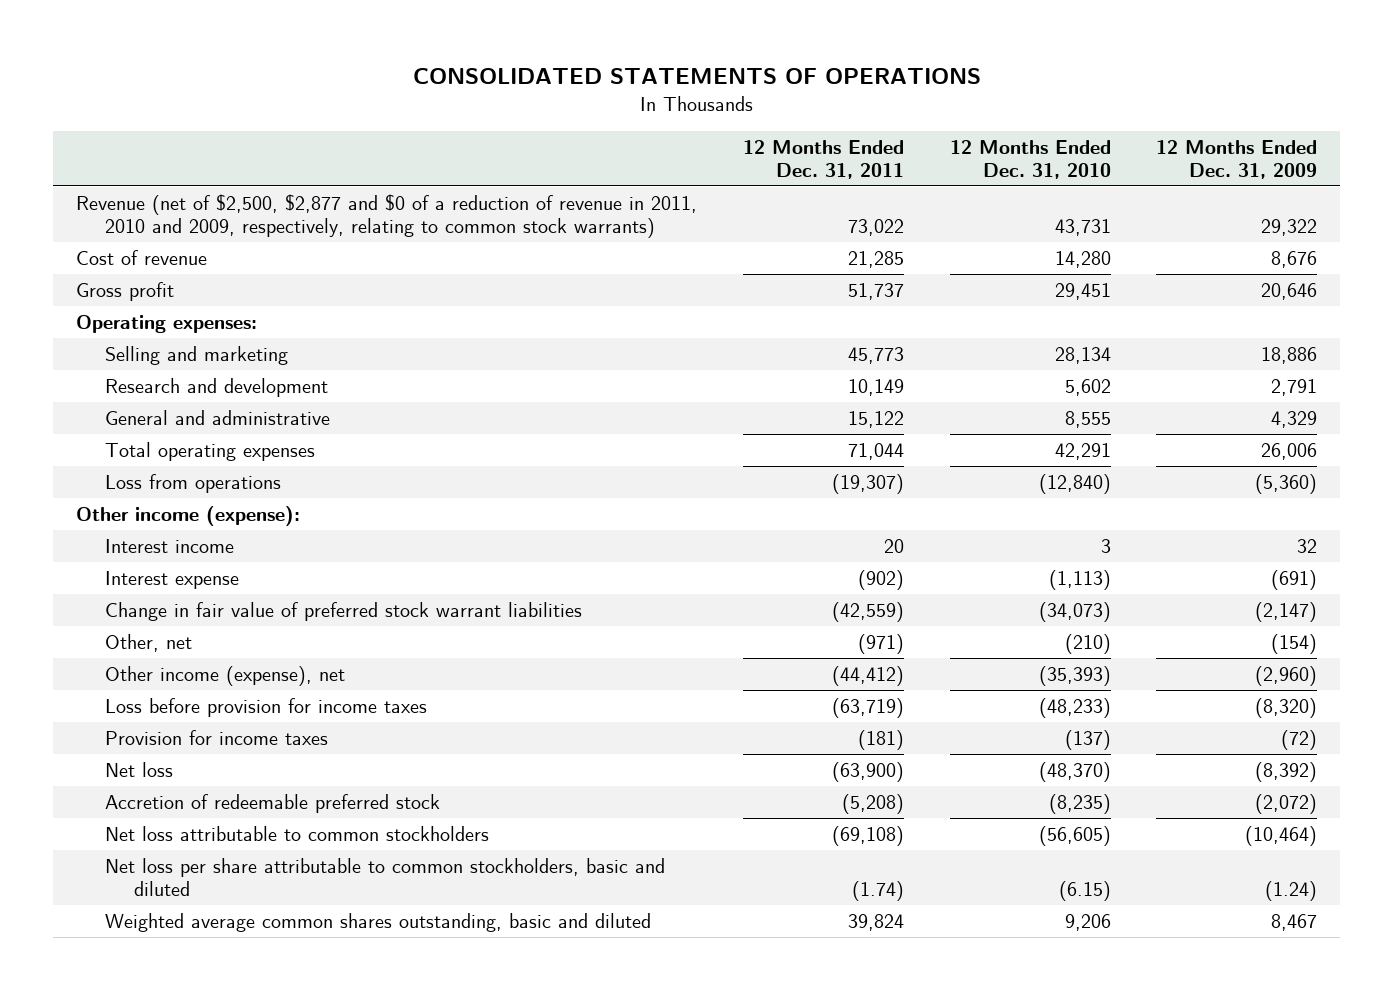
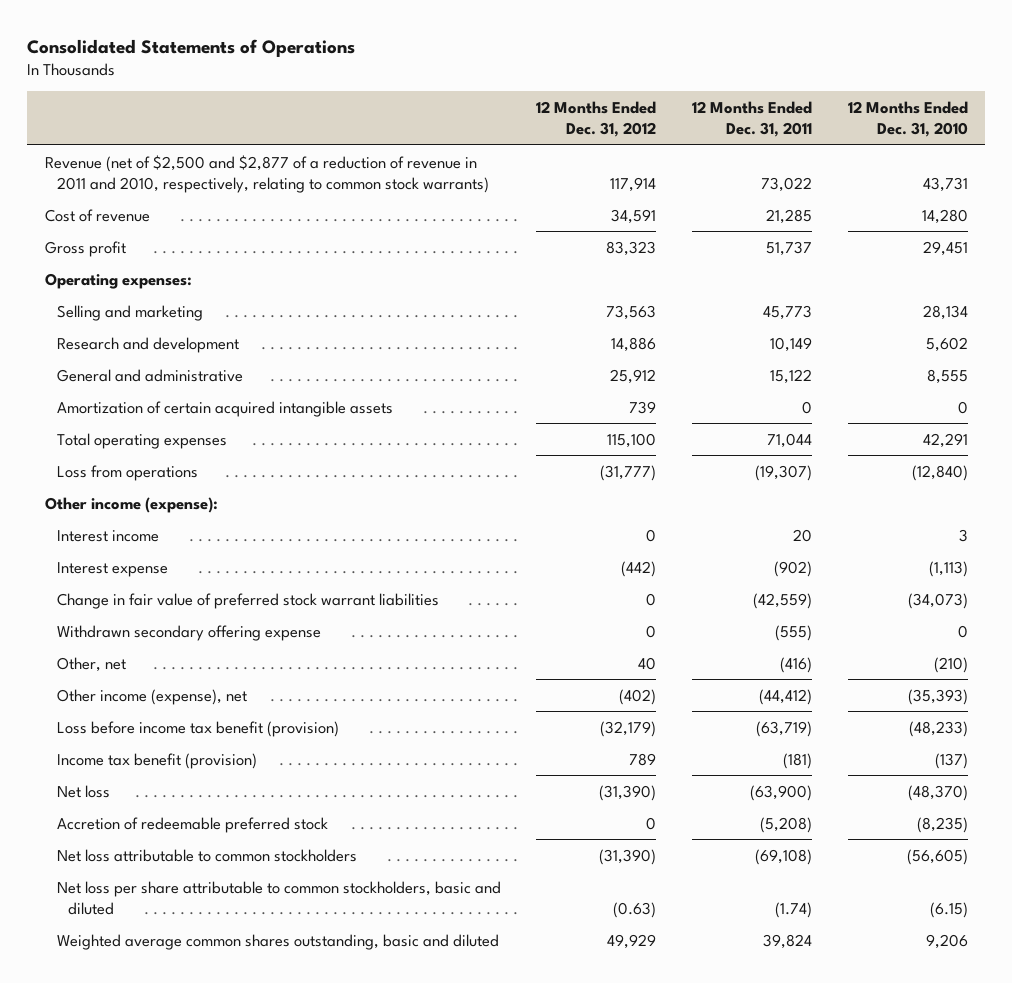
- CONSOLIDATED STATEMENTS OF OPERATIONS
+ Consolidated Statements of Operations
- | 12 Months Ended Dec. 31, 2011 | 12 Months Ended Dec. 31, 2010 | 12 Months Ended Dec. 31, 2009
+ | 12 Months Ended Dec. 31, 2012 | 12 Months Ended Dec. 31, 2011 | 12 Months Ended Dec. 31, 2010
- Revenue (net of $2,500, $2,877 and $0 of a reduction of revenue in 2011, 2010 and 2009, respectively, relating to common stock warrants) | 73,022 | 43,731 | 29,322
+ Revenue (net of $2,500 and $2,877 of a reduction of revenue in 2011 and 2010, respectively, relating to common stock warrants) | 117,914 | 73,022 | 43,731
+ Amortization of certain acquired intangible assets | 739 | 0 | 0
- Other, net | (971) | (210) | (154)
+ Withdrawn secondary offering expense | 0 | (555) | 0
+ Other, net | 40 | (416) | (210)
- Loss before provision for income taxes | (63,719) | (48,233) | (8,320)
- Provision for income taxes | (181) | (137) | (72)
+ Loss before income tax benefit (provision) | (32,179) | (63,719) | (48,233)
+ Income tax benefit (provision) | 789 | (181) | (137)

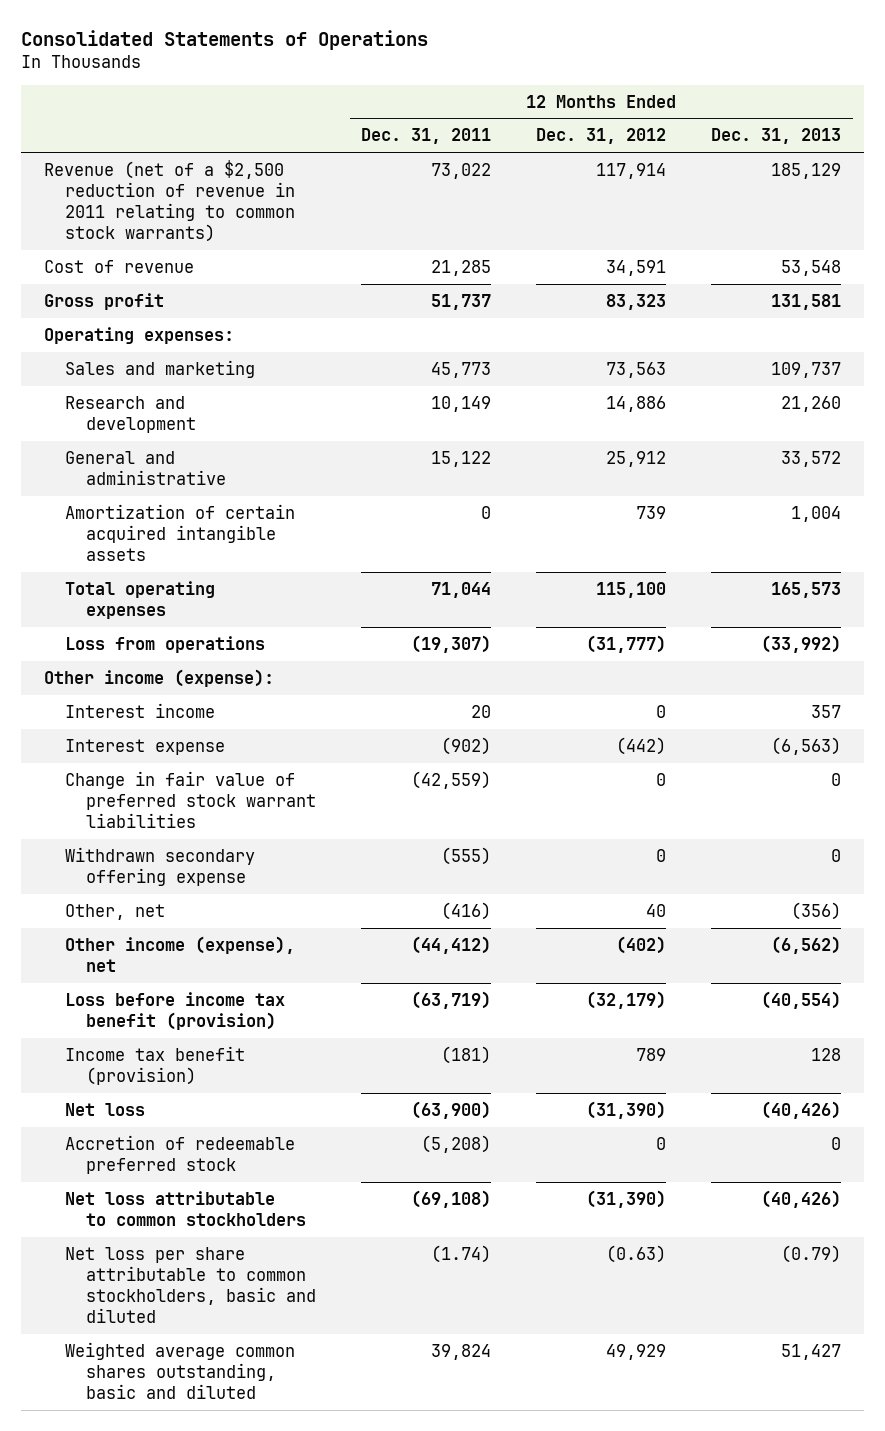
- | 12 Months Ended Dec. 31, 2012 | 12 Months Ended Dec. 31, 2011 | 12 Months Ended Dec. 31, 2010
+ | 12 Months Ended Dec. 31, 2011 | 12 Months Ended Dec. 31, 2012 | 12 Months Ended Dec. 31, 2013
- Revenue (net of $2,500 and $2,877 of a reduction of revenue in 2011 and 2010, respectively, relating to common stock warrants) | 117,914 | 73,022 | 43,731
+ Revenue (net of a $2,500 reduction of revenue in 2011 relating to common stock warrants) | 73,022 | 117,914 | 185,129
- Selling and marketing | 73,563 | 45,773 | 28,134
+ Sales and marketing | 45,773 | 73,563 | 109,737

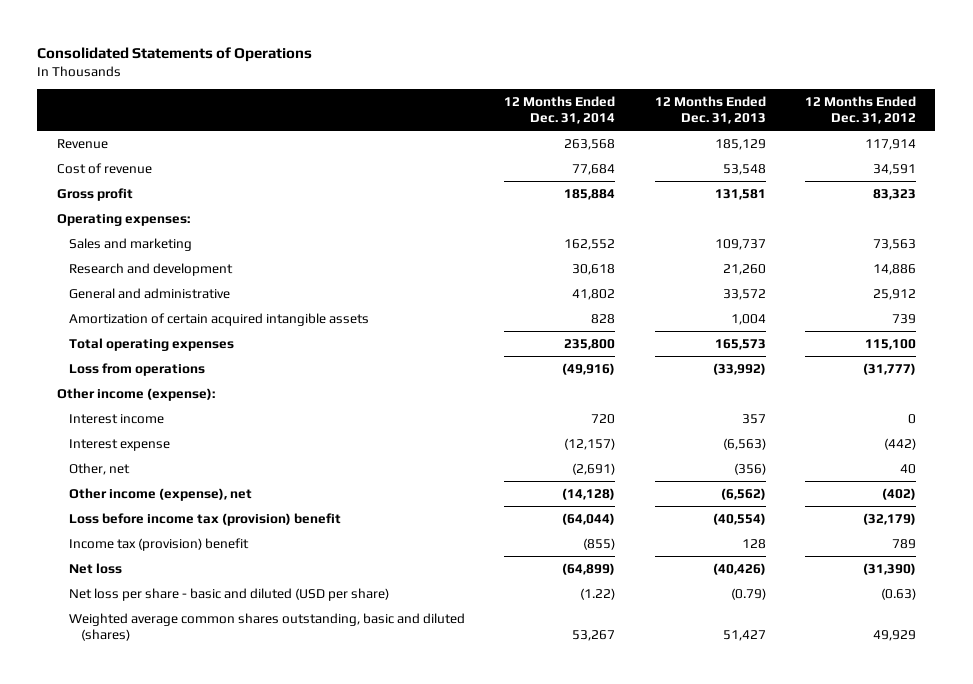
- | 12 Months Ended Dec. 31, 2011 | 12 Months Ended Dec. 31, 2012 | 12 Months Ended Dec. 31, 2013
+ | 12 Months Ended Dec. 31, 2014 | 12 Months Ended Dec. 31, 2013 | 12 Months Ended Dec. 31, 2012
- Revenue (net of a $2,500 reduction of revenue in 2011 relating to common stock warrants) | 73,022 | 117,914 | 185,129
+ Revenue | 263,568 | 185,129 | 117,914
- Change in fair value of preferred stock warrant liabilities | (42,559) | 0 | 0
- Withdrawn secondary offering expense | (555) | 0 | 0
- Loss before income tax benefit (provision) | (63,719) | (32,179) | (40,554)
- Income tax benefit (provision) | (181) | 789 | 128
+ Loss before income tax (provision) benefit | (64,044) | (40,554) | (32,179)
+ Income tax (provision) benefit | (855) | 128 | 789
- Accretion of redeemable preferred stock | (5,208) | 0 | 0
- Net loss attributable to common stockholders | (69,108) | (31,390) | (40,426)
- Net loss per share attributable to common stockholders, basic and diluted | (1.74) | (0.63) | (0.79)
- Weighted average common shares outstanding, basic and diluted | 39,824 | 49,929 | 51,427
+ Net loss per share - basic and diluted (USD per share) | (1.22) | (0.79) | (0.63)
+ Weighted average common shares outstanding, basic and diluted (shares) | 53,267 | 51,427 | 49,929

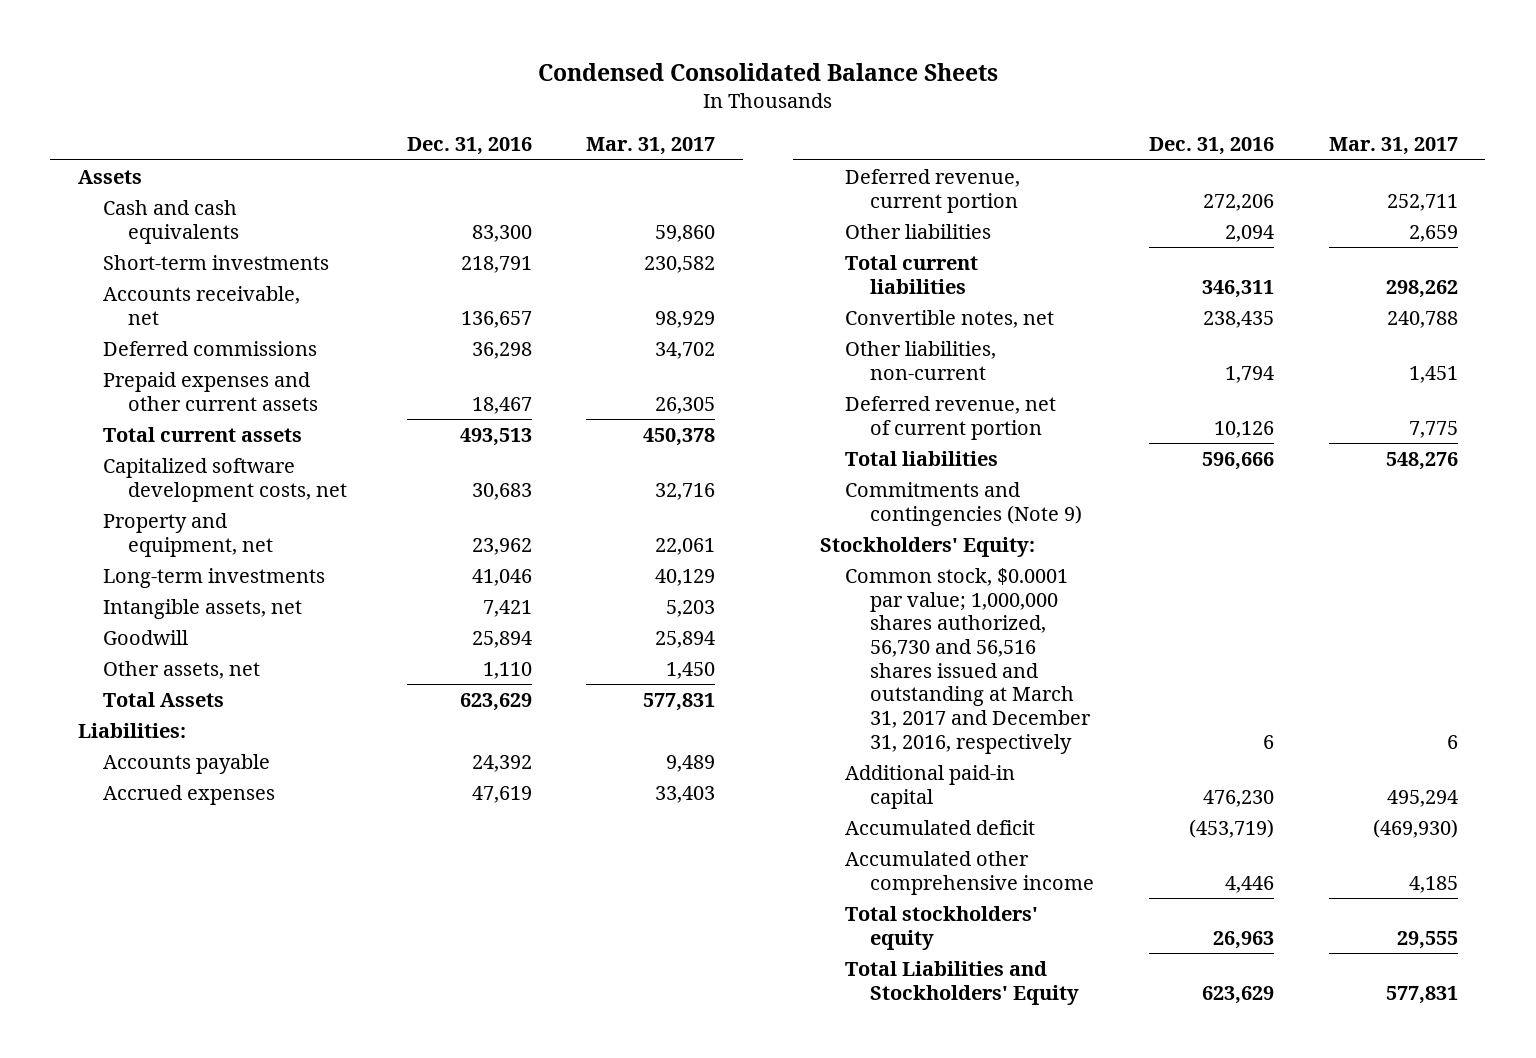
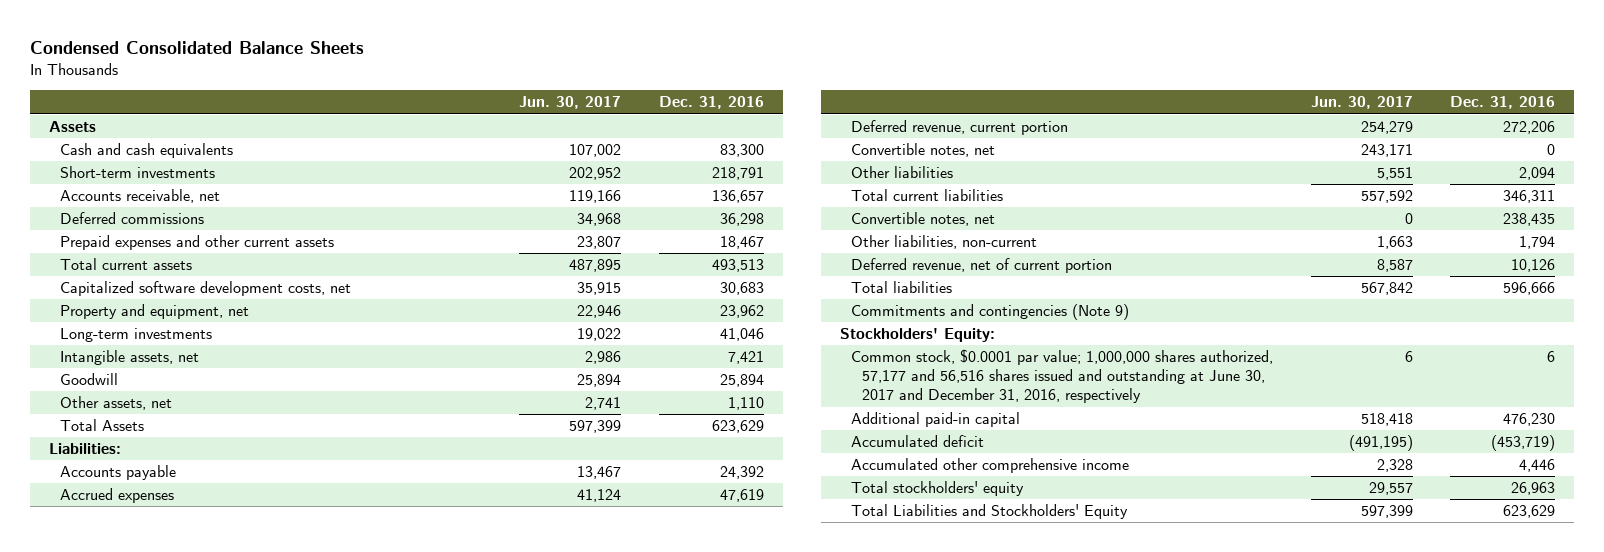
- | Dec. 31, 2016 | Mar. 31, 2017
+ | Jun. 30, 2017 | Dec. 31, 2016
+ Convertible notes, net | 243,171 | 0
- Common stock, $0.0001 par value; 1,000,000 shares authorized, 56,730 and 56,516 shares issued and outstanding at March 31, 2017 and December 31, 2016, respectively | 6 | 6
+ Common stock, $0.0001 par value; 1,000,000 shares authorized, 57,177 and 56,516 shares issued and outstanding at June 30, 2017 and December 31, 2016, respectively | 6 | 6

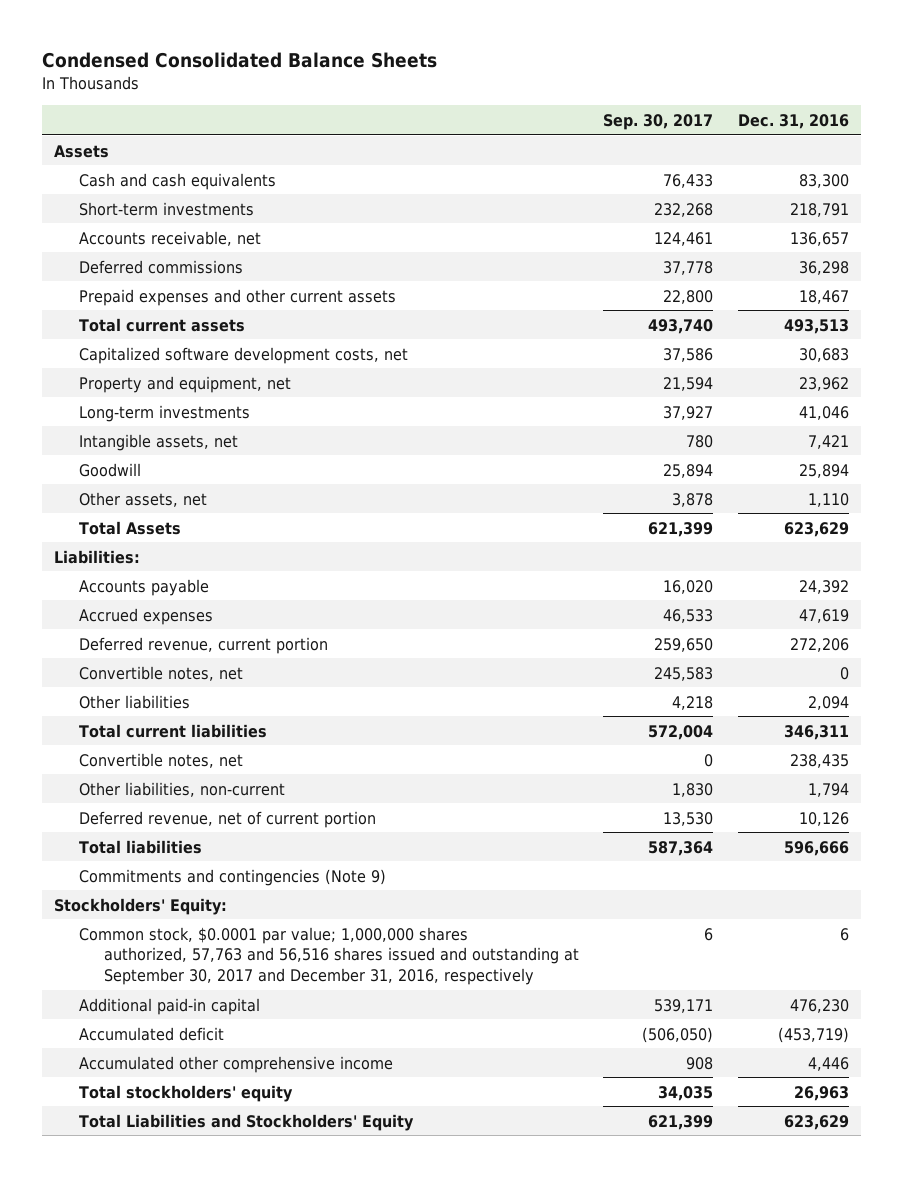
- | Jun. 30, 2017 | Dec. 31, 2016
+ | Sep. 30, 2017 | Dec. 31, 2016
- Common stock, $0.0001 par value; 1,000,000 shares authorized, 57,177 and 56,516 shares issued and outstanding at June 30, 2017 and December 31, 2016, respectively | 6 | 6
+ Common stock, $0.0001 par value; 1,000,000 shares authorized, 57,763 and 56,516 shares issued and outstanding at September 30, 2017 and December 31, 2016, respectively | 6 | 6

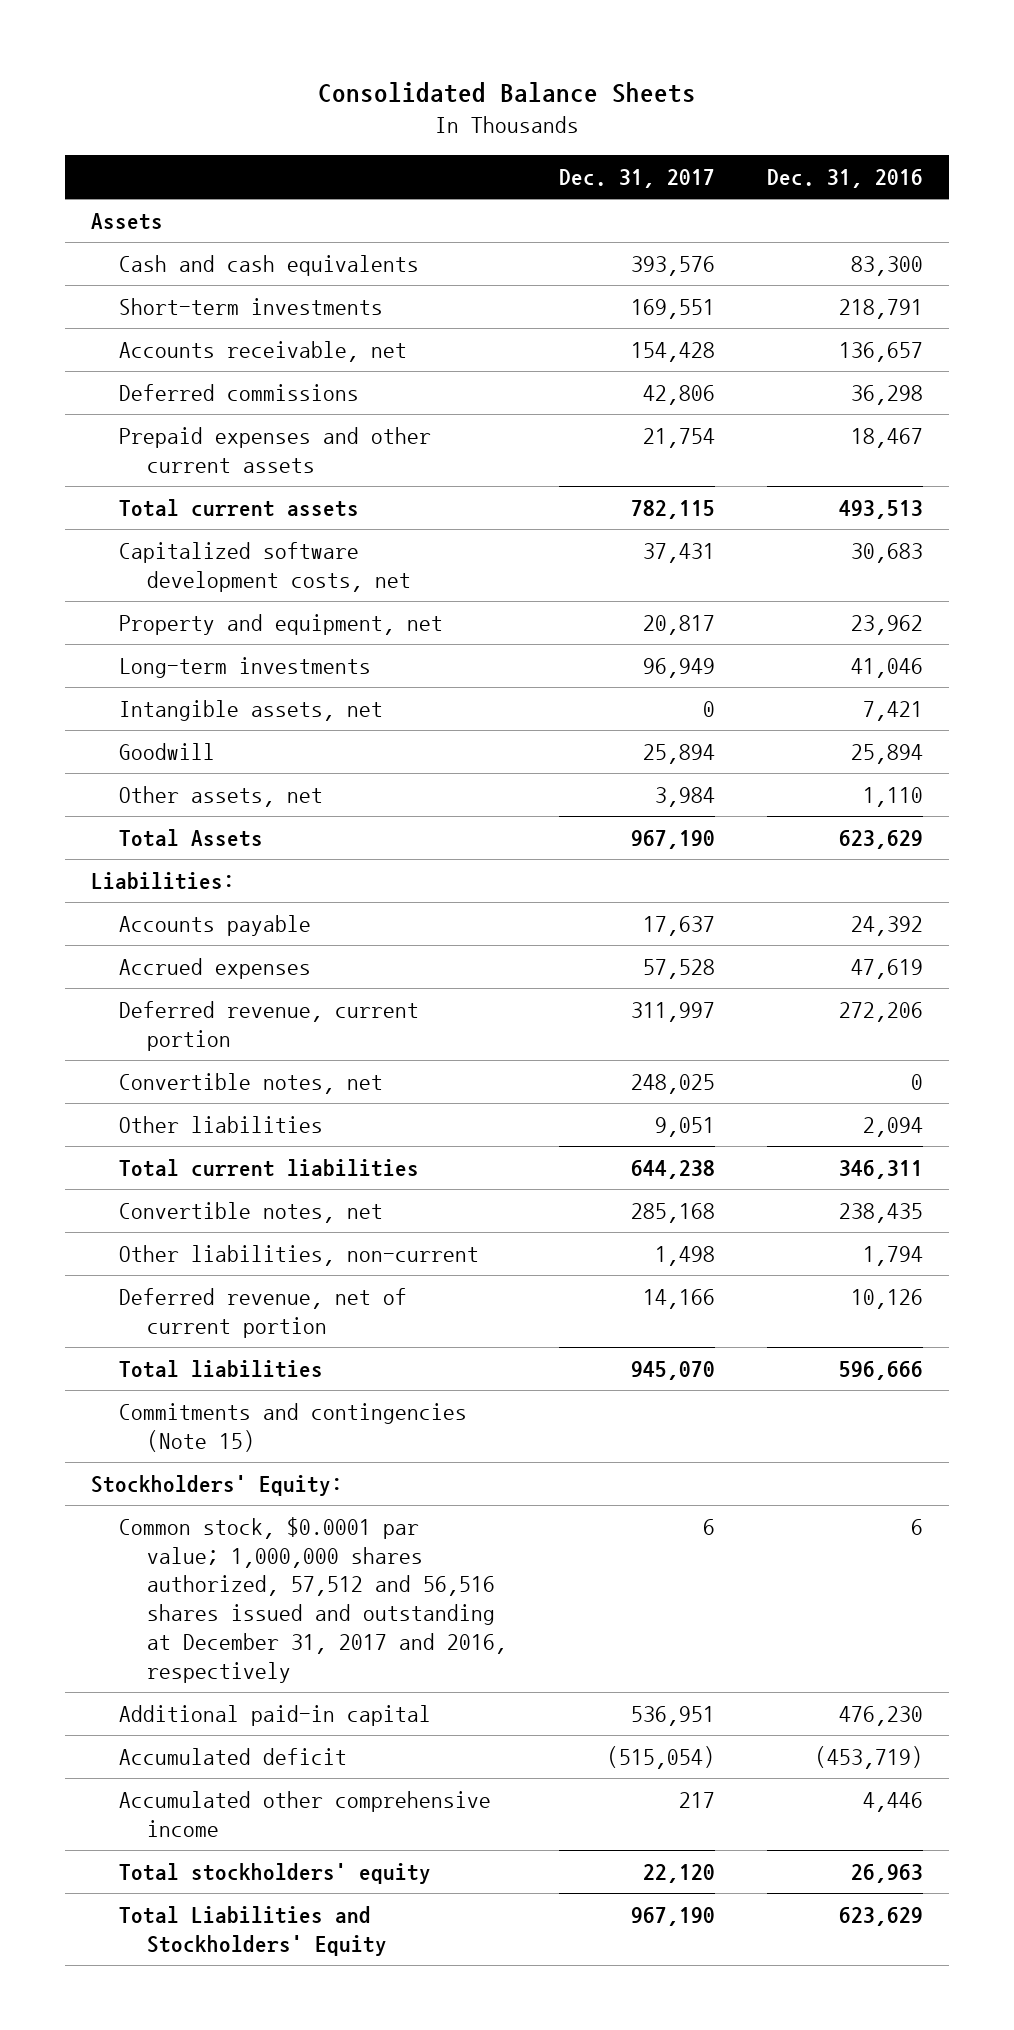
- Condensed Consolidated Balance Sheets
+ Consolidated Balance Sheets
- | Sep. 30, 2017 | Dec. 31, 2016
+ | Dec. 31, 2017 | Dec. 31, 2016
- Commitments and contingencies (Note 9)
+ Commitments and contingencies (Note 15)
- Common stock, $0.0001 par value; 1,000,000 shares authorized, 57,763 and 56,516 shares issued and outstanding at September 30, 2017 and December 31, 2016, respectively | 6 | 6
+ Common stock, $0.0001 par value; 1,000,000 shares authorized, 57,512 and 56,516 shares issued and outstanding at December 31, 2017 and 2016, respectively | 6 | 6

